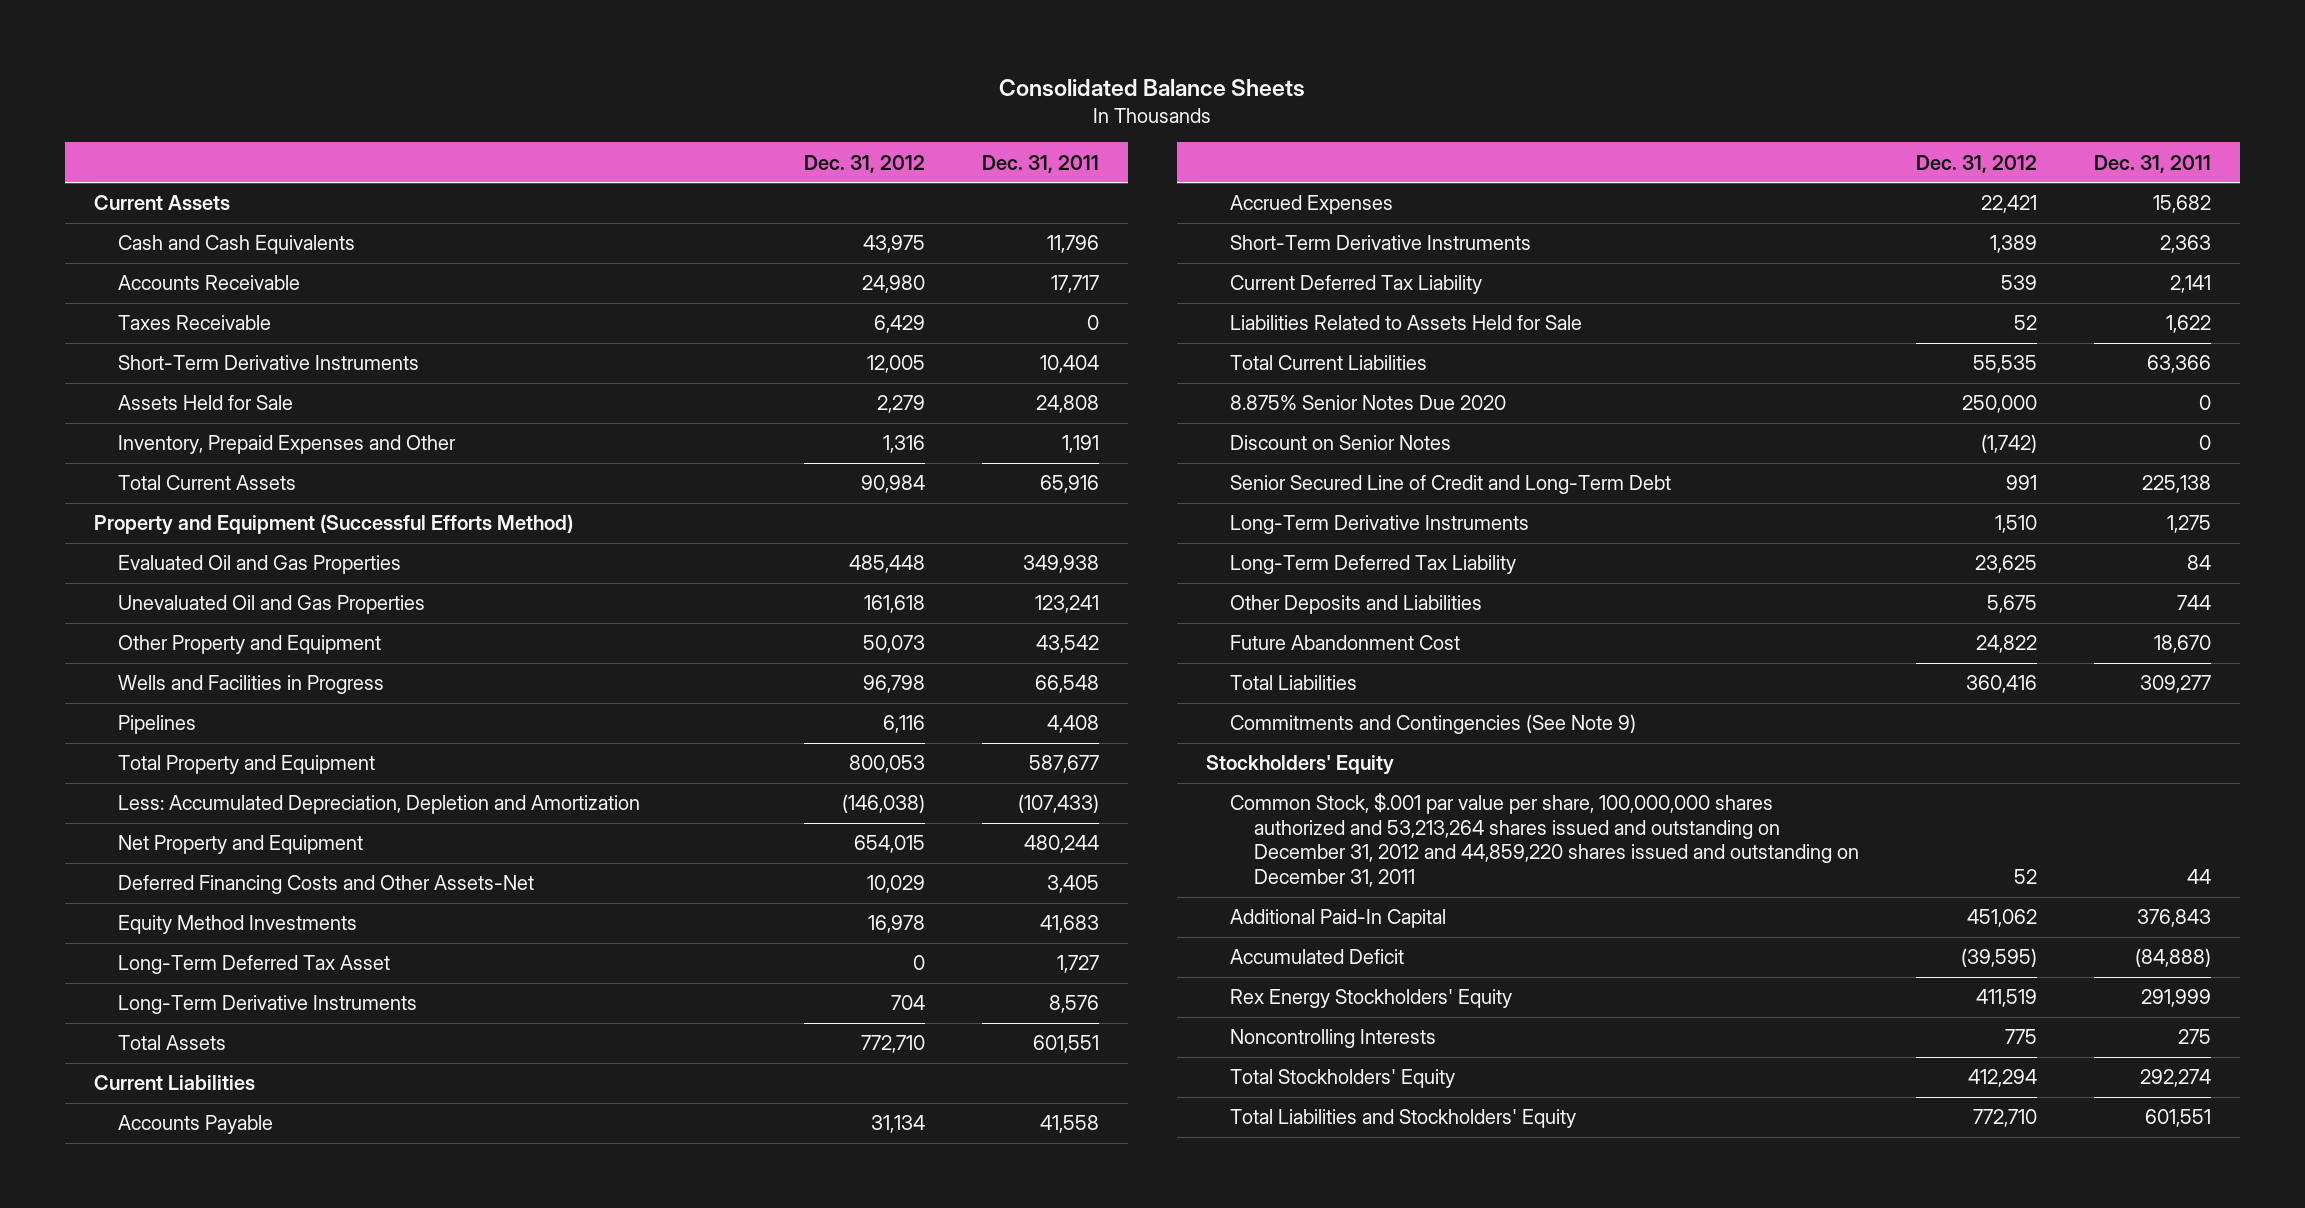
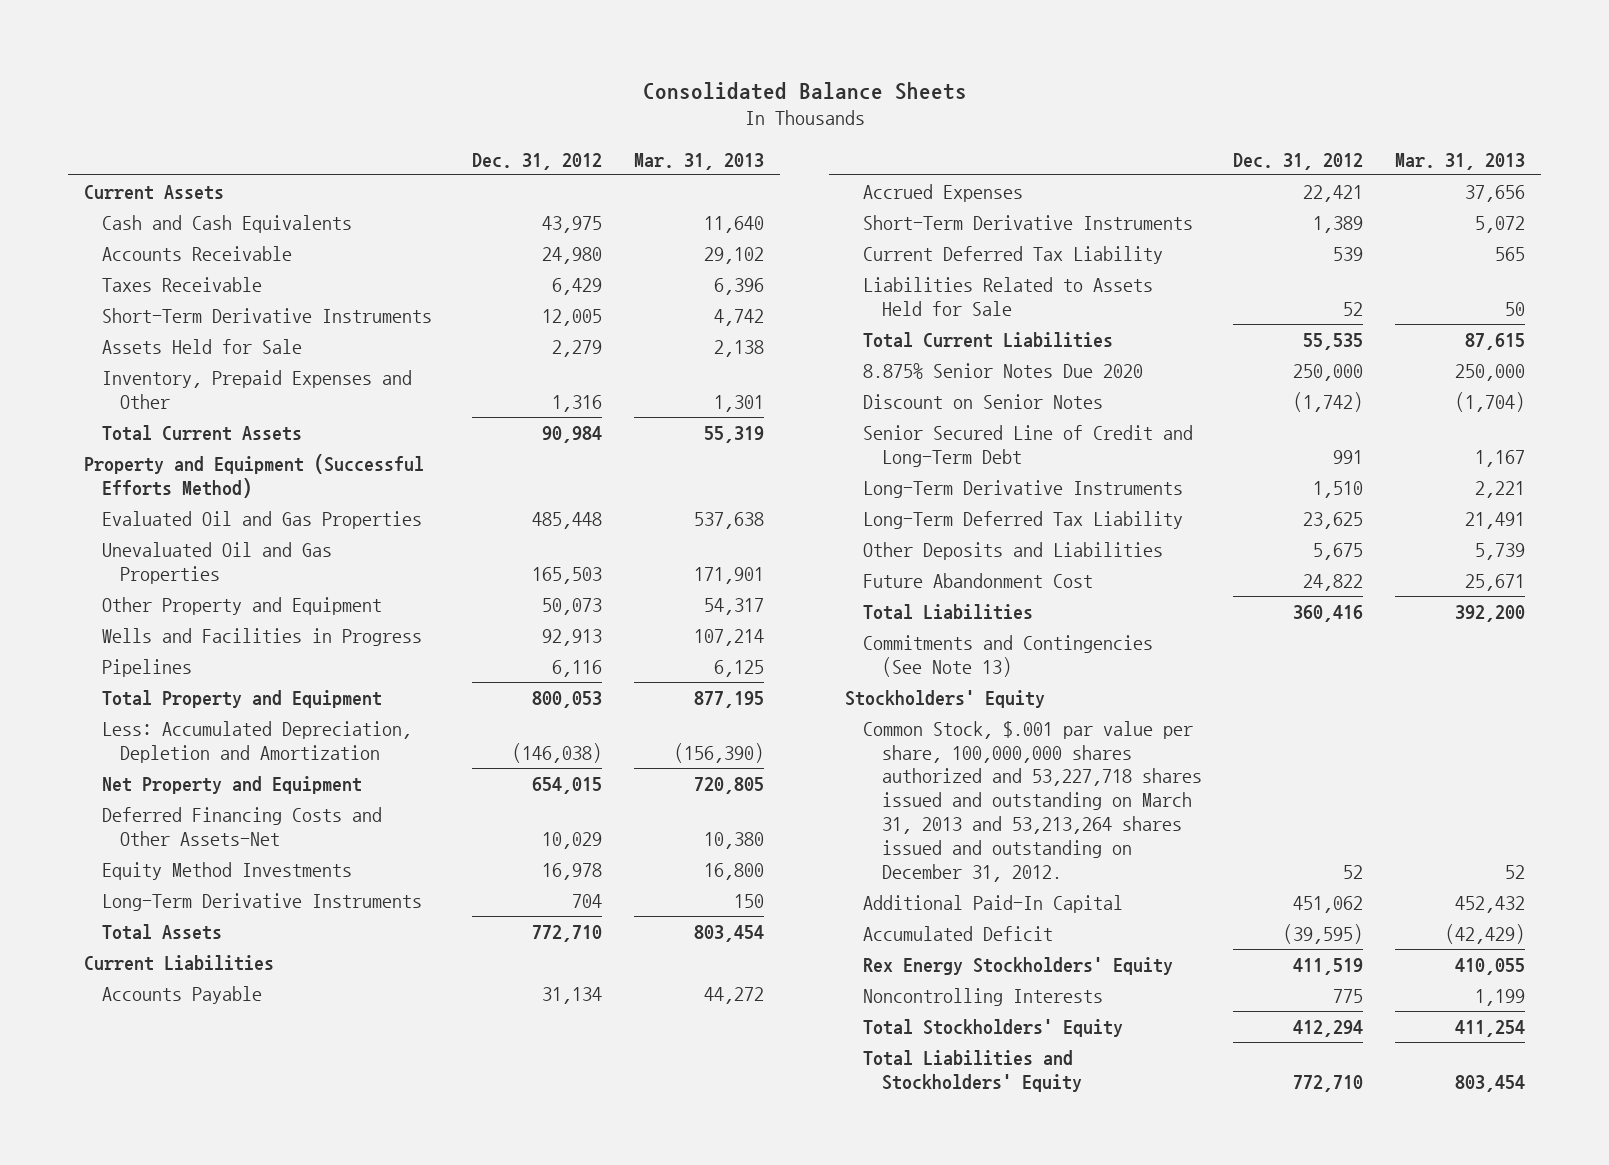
- | Dec. 31, 2012 | Dec. 31, 2011
+ | Dec. 31, 2012 | Mar. 31, 2013
- Unevaluated Oil and Gas Properties | 161,618 | 123,241
+ Unevaluated Oil and Gas Properties | 165,503 | 171,901
- Wells and Facilities in Progress | 96,798 | 66,548
+ Wells and Facilities in Progress | 92,913 | 107,214
- Long-Term Deferred Tax Asset | 0 | 1,727
- Commitments and Contingencies (See Note 9)
+ Commitments and Contingencies (See Note 13)
- Common Stock, $.001 par value per share, 100,000,000 shares authorized and 53,213,264 shares issued and outstanding on December 31, 2012 and 44,859,220 shares issued and outstanding on December 31, 2011 | 52 | 44
+ Common Stock, $.001 par value per share, 100,000,000 shares authorized and 53,227,718 shares issued and outstanding on March 31, 2013 and 53,213,264 shares issued and outstanding on December 31, 2012. | 52 | 52

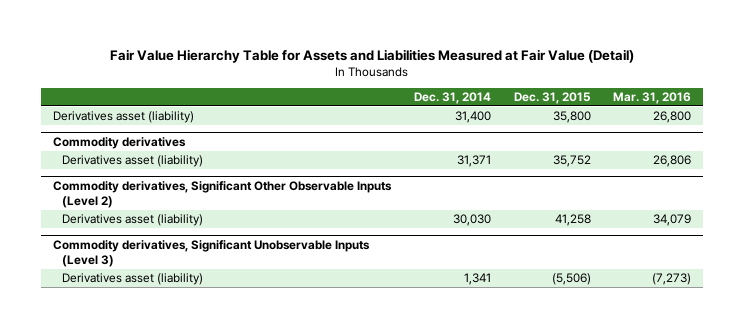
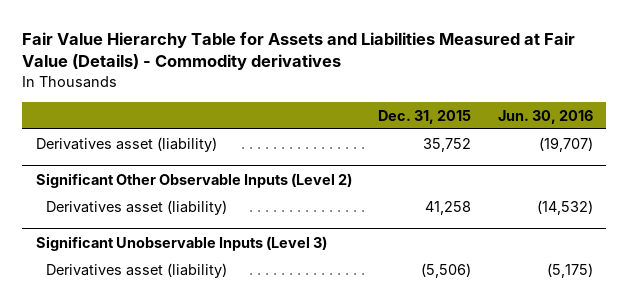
- Fair Value Hierarchy Table for Assets and Liabilities Measured at Fair Value (Detail)
+ Fair Value Hierarchy Table for Assets and Liabilities Measured at Fair Value (Details) - Commodity derivatives
- | Dec. 31, 2014 | Dec. 31, 2015 | Mar. 31, 2016
+ | Dec. 31, 2015 | Jun. 30, 2016
- Derivatives asset (liability) | 31,400 | 35,800 | 26,800
- Commodity derivatives
- Commodity derivatives, Significant Other Observable Inputs (Level 2)
+ Significant Other Observable Inputs (Level 2)
- Commodity derivatives, Significant Unobservable Inputs (Level 3)
+ Significant Unobservable Inputs (Level 3)

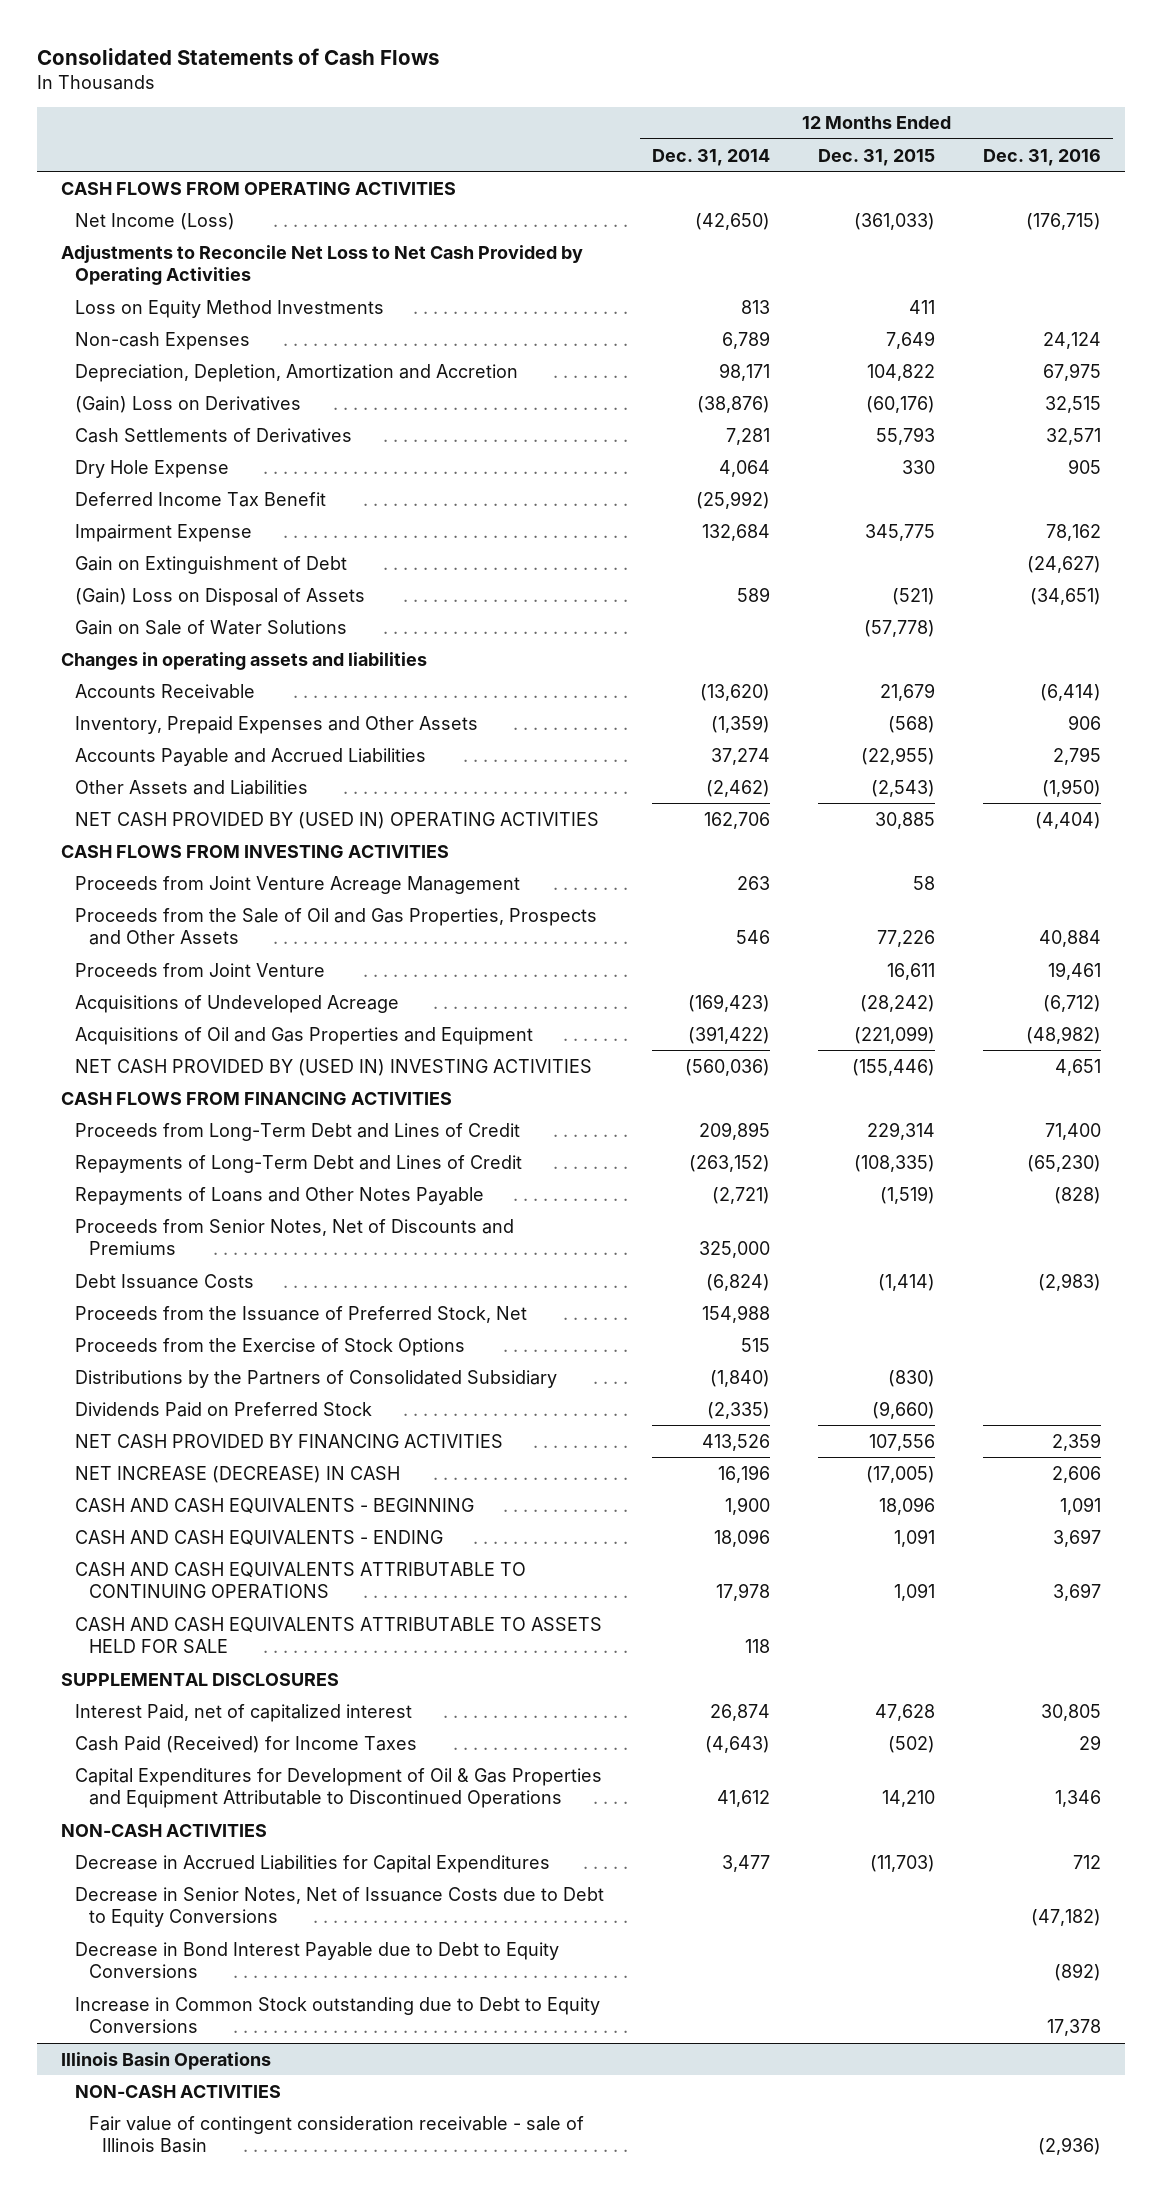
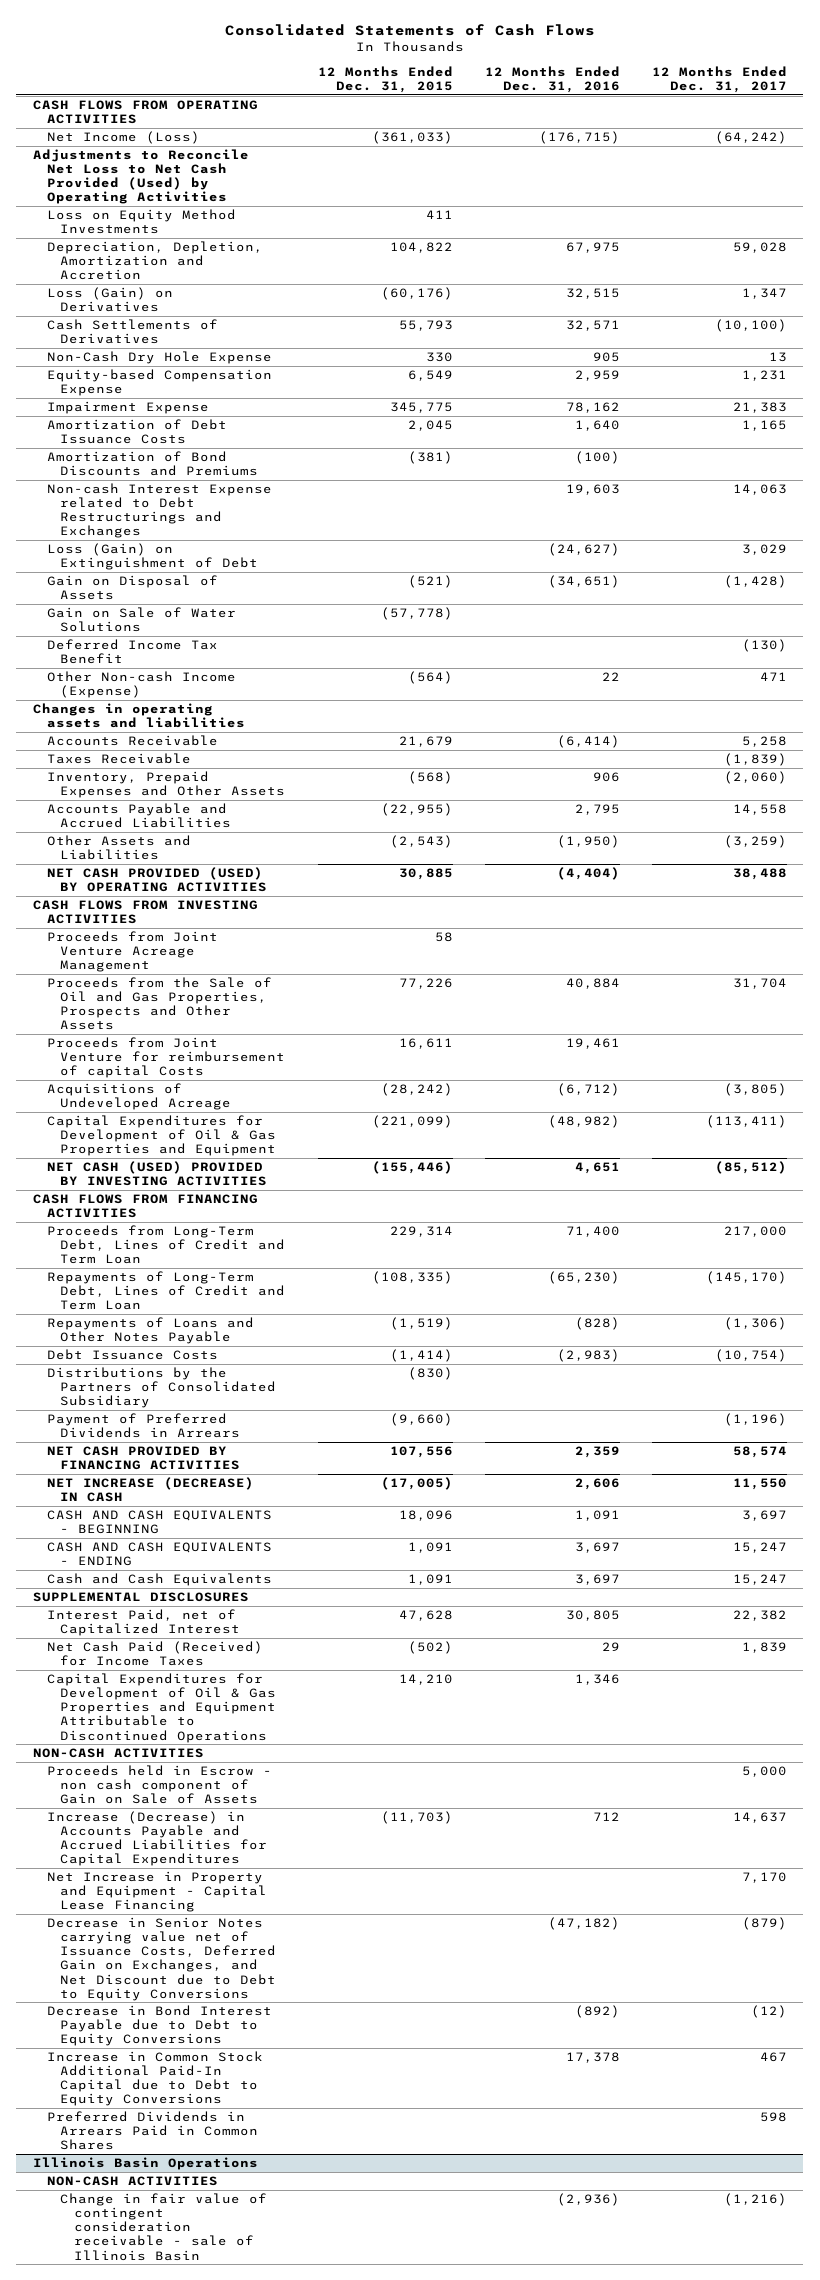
- | 12 Months Ended Dec. 31, 2014 | 12 Months Ended Dec. 31, 2015 | 12 Months Ended Dec. 31, 2016
+ | 12 Months Ended Dec. 31, 2015 | 12 Months Ended Dec. 31, 2016 | 12 Months Ended Dec. 31, 2017
- Adjustments to Reconcile Net Loss to Net Cash Provided by Operating Activities
+ Adjustments to Reconcile Net Loss to Net Cash Provided (Used) by Operating Activities
- Non-cash Expenses | 6,789 | 7,649 | 24,124
- (Gain) Loss on Derivatives | (38,876) | (60,176) | 32,515
+ Loss (Gain) on Derivatives | (60,176) | 32,515 | 1,347
- Dry Hole Expense | 4,064 | 330 | 905
+ Non-Cash Dry Hole Expense | 330 | 905 | 13
+ Equity-based Compensation Expense | 6,549 | 2,959 | 1,231
- Gain on Extinguishment of Debt | | | (24,627)
- (Gain) Loss on Disposal of Assets | 589 | (521) | (34,651)
+ Amortization of Debt Issuance Costs | 2,045 | 1,640 | 1,165
+ Amortization of Bond Discounts and Premiums | (381) | (100) |
+ Non-cash Interest Expense related to Debt Restructurings and Exchanges | | 19,603 | 14,063
+ Loss (Gain) on Extinguishment of Debt | | (24,627) | 3,029
+ Gain on Disposal of Assets | (521) | (34,651) | (1,428)
moved down: Deferred Income Tax Benefit | | | (130)
+ Other Non-cash Income (Expense) | (564) | 22 | 471
+ Taxes Receivable | | | (1,839)
- NET CASH PROVIDED BY (USED IN) OPERATING ACTIVITIES | 162,706 | 30,885 | (4,404)
+ NET CASH PROVIDED (USED) BY OPERATING ACTIVITIES | 30,885 | (4,404) | 38,488
- Proceeds from Joint Venture | | 16,611 | 19,461
+ Proceeds from Joint Venture for reimbursement of capital Costs | 16,611 | 19,461 |
- Acquisitions of Oil and Gas Properties and Equipment | (391,422) | (221,099) | (48,982)
- NET CASH PROVIDED BY (USED IN) INVESTING ACTIVITIES | (560,036) | (155,446) | 4,651
+ Capital Expenditures for Development of Oil & Gas Properties and Equipment | (221,099) | (48,982) | (113,411)
+ NET CASH (USED) PROVIDED BY INVESTING ACTIVITIES | (155,446) | 4,651 | (85,512)
- Proceeds from Long-Term Debt and Lines of Credit | 209,895 | 229,314 | 71,400
- Repayments of Long-Term Debt and Lines of Credit | (263,152) | (108,335) | (65,230)
+ Proceeds from Long-Term Debt, Lines of Credit and Term Loan | 229,314 | 71,400 | 217,000
+ Repayments of Long-Term Debt, Lines of Credit and Term Loan | (108,335) | (65,230) | (145,170)
- Proceeds from Senior Notes, Net of Discounts and Premiums | 325,000 | |
- Proceeds from the Issuance of Preferred Stock, Net | 154,988 | |
- Proceeds from the Exercise of Stock Options | 515 | |
- Dividends Paid on Preferred Stock | (2,335) | (9,660) |
+ Payment of Preferred Dividends in Arrears | (9,660) | | (1,196)
- CASH AND CASH EQUIVALENTS ATTRIBUTABLE TO CONTINUING OPERATIONS | 17,978 | 1,091 | 3,697
- CASH AND CASH EQUIVALENTS ATTRIBUTABLE TO ASSETS HELD FOR SALE | 118 | |
+ Cash and Cash Equivalents | 1,091 | 3,697 | 15,247
- Interest Paid, net of capitalized interest | 26,874 | 47,628 | 30,805
- Cash Paid (Received) for Income Taxes | (4,643) | (502) | 29
+ Interest Paid, net of Capitalized Interest | 47,628 | 30,805 | 22,382
+ Net Cash Paid (Received) for Income Taxes | (502) | 29 | 1,839
- Decrease in Accrued Liabilities for Capital Expenditures | 3,477 | (11,703) | 712
- Decrease in Senior Notes, Net of Issuance Costs due to Debt to Equity Conversions | | | (47,182)
+ Proceeds held in Escrow - non cash component of Gain on Sale of Assets | | | 5,000
+ Increase (Decrease) in Accounts Payable and Accrued Liabilities for Capital Expenditures | (11,703) | 712 | 14,637
+ Net Increase in Property and Equipment - Capital Lease Financing | | | 7,170
+ Decrease in Senior Notes carrying value net of Issuance Costs, Deferred Gain on Exchanges, and Net Discount due to Debt to Equity Conversions | | (47,182) | (879)
- Increase in Common Stock outstanding due to Debt to Equity Conversions | | | 17,378
+ Increase in Common Stock Additional Paid-In Capital due to Debt to Equity Conversions | | 17,378 | 467
+ Preferred Dividends in Arrears Paid in Common Shares | | | 598
@ Illinois Basin Operations
- Fair value of contingent consideration receivable - sale of Illinois Basin | | | (2,936)
+ Change in fair value of contingent consideration receivable - sale of Illinois Basin | | (2,936) | (1,216)

